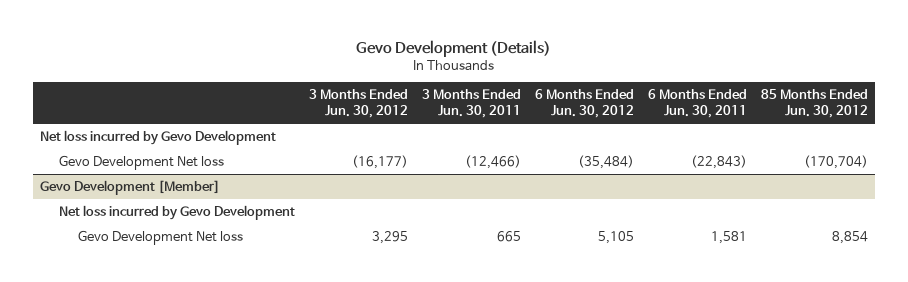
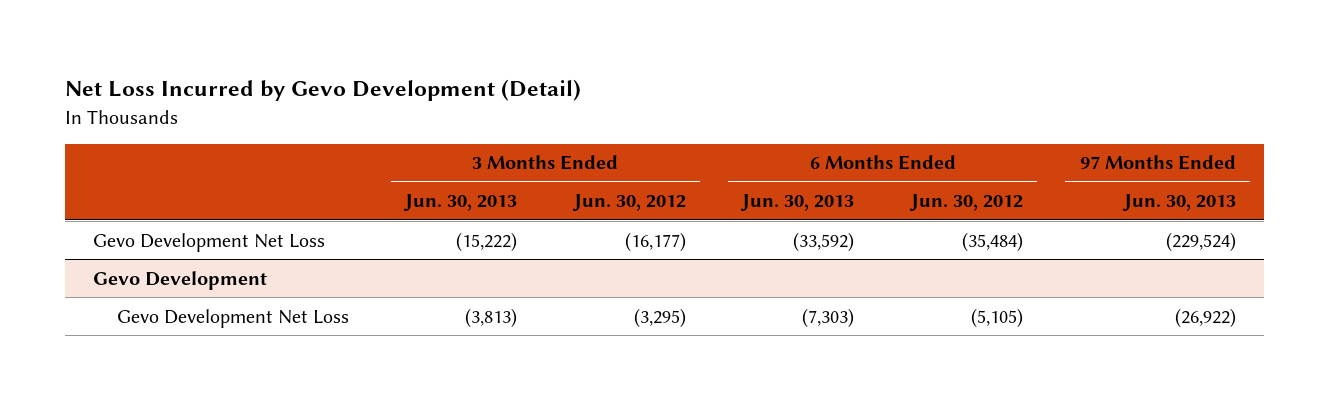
- Gevo Development (Details)
+ Net Loss Incurred by Gevo Development (Detail)
- | 3 Months Ended Jun. 30, 2012 | 3 Months Ended Jun. 30, 2011 | 6 Months Ended Jun. 30, 2012 | 6 Months Ended Jun. 30, 2011 | 85 Months Ended Jun. 30, 2012
+ | 3 Months Ended Jun. 30, 2013 | 3 Months Ended Jun. 30, 2012 | 6 Months Ended Jun. 30, 2013 | 6 Months Ended Jun. 30, 2012 | 97 Months Ended Jun. 30, 2013
- Net loss incurred by Gevo Development
- Gevo Development Net loss | (16,177) | (12,466) | (35,484) | (22,843) | (170,704)
- Gevo Development [Member]
- Net loss incurred by Gevo Development
- Gevo Development Net loss | 3,295 | 665 | 5,105 | 1,581 | 8,854
+ Gevo Development Net Loss | (15,222) | (16,177) | (33,592) | (35,484) | (229,524)
+ Gevo Development
+ Gevo Development Net Loss | (3,813) | (3,295) | (7,303) | (5,105) | (26,922)

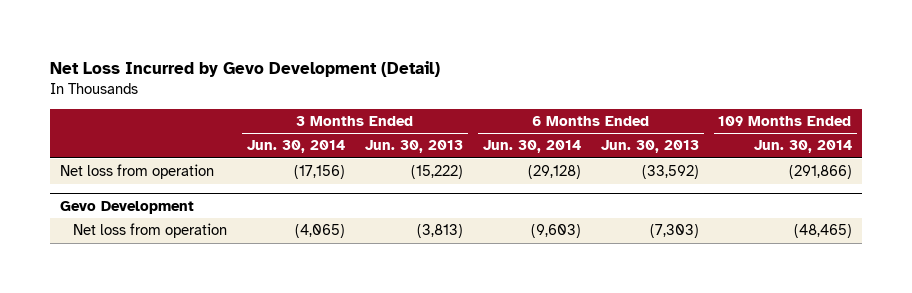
- | 3 Months Ended Jun. 30, 2013 | 3 Months Ended Jun. 30, 2012 | 6 Months Ended Jun. 30, 2013 | 6 Months Ended Jun. 30, 2012 | 97 Months Ended Jun. 30, 2013
+ | 3 Months Ended Jun. 30, 2014 | 3 Months Ended Jun. 30, 2013 | 6 Months Ended Jun. 30, 2014 | 6 Months Ended Jun. 30, 2013 | 109 Months Ended Jun. 30, 2014
- Gevo Development Net Loss | (15,222) | (16,177) | (33,592) | (35,484) | (229,524)
+ Net loss from operation | (17,156) | (15,222) | (29,128) | (33,592) | (291,866)
@ Gevo Development
- Gevo Development Net Loss | (3,813) | (3,295) | (7,303) | (5,105) | (26,922)
+ Net loss from operation | (4,065) | (3,813) | (9,603) | (7,303) | (48,465)

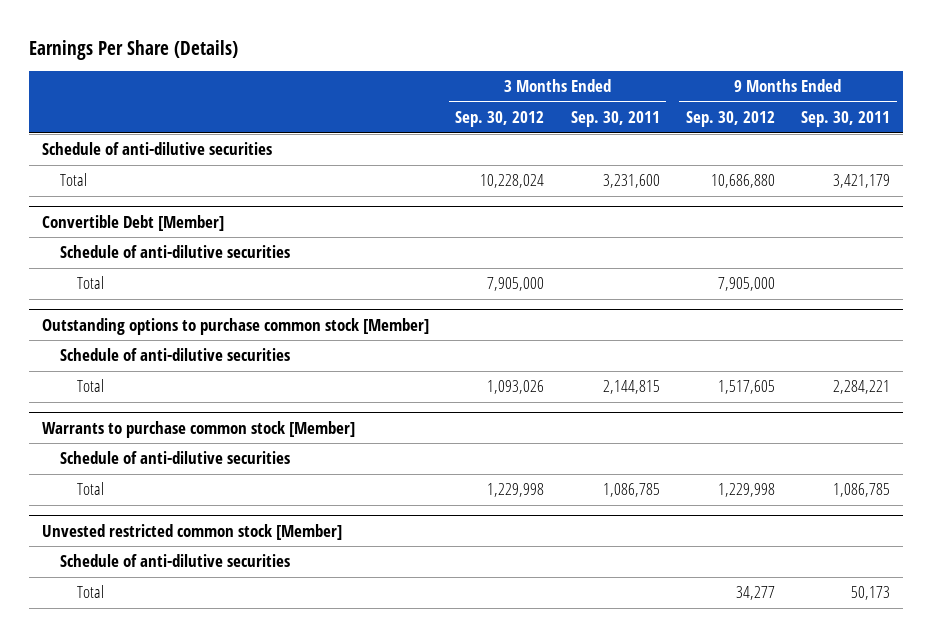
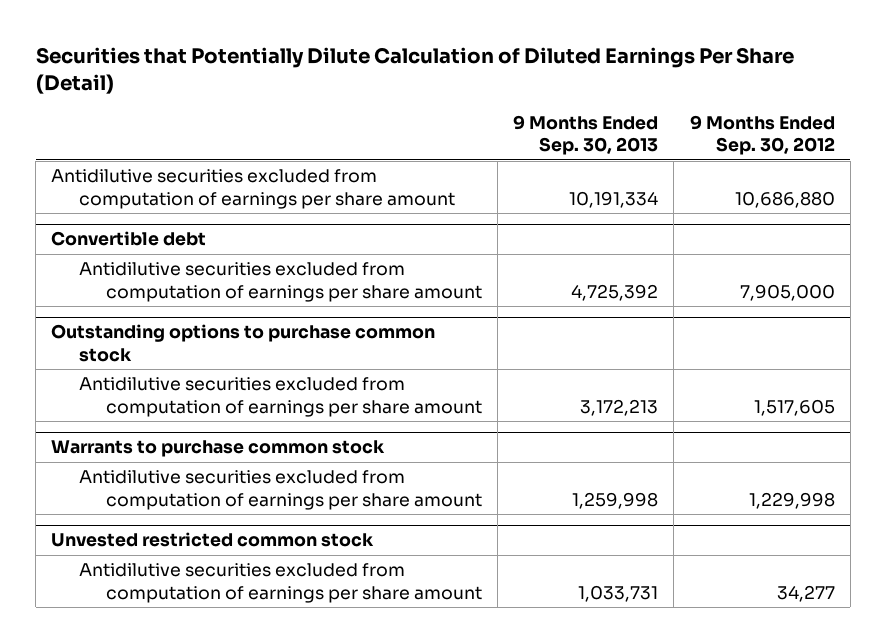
- Earnings Per Share (Details)
+ Securities that Potentially Dilute Calculation of Diluted Earnings Per Share (Detail)
- | 3 Months Ended Sep. 30, 2012 | 3 Months Ended Sep. 30, 2011 | 9 Months Ended Sep. 30, 2012 | 9 Months Ended Sep. 30, 2011
+ | 9 Months Ended Sep. 30, 2013 | 9 Months Ended Sep. 30, 2012
- Schedule of anti-dilutive securities
- Total | 10,228,024 | 3,231,600 | 10,686,880 | 3,421,179
- Convertible Debt [Member]
- Schedule of anti-dilutive securities
- Total | 7,905,000 | | 7,905,000 |
- Outstanding options to purchase common stock [Member]
- Schedule of anti-dilutive securities
- Total | 1,093,026 | 2,144,815 | 1,517,605 | 2,284,221
- Warrants to purchase common stock [Member]
- Schedule of anti-dilutive securities
- Total | 1,229,998 | 1,086,785 | 1,229,998 | 1,086,785
- Unvested restricted common stock [Member]
- Schedule of anti-dilutive securities
- Total | | | 34,277 | 50,173
+ Antidilutive securities excluded from computation of earnings per share amount | 10,191,334 | 10,686,880
+ Convertible debt
+ Antidilutive securities excluded from computation of earnings per share amount | 4,725,392 | 7,905,000
+ Outstanding options to purchase common stock
+ Antidilutive securities excluded from computation of earnings per share amount | 3,172,213 | 1,517,605
+ Warrants to purchase common stock
+ Antidilutive securities excluded from computation of earnings per share amount | 1,259,998 | 1,229,998
+ Unvested restricted common stock
+ Antidilutive securities excluded from computation of earnings per share amount | 1,033,731 | 34,277

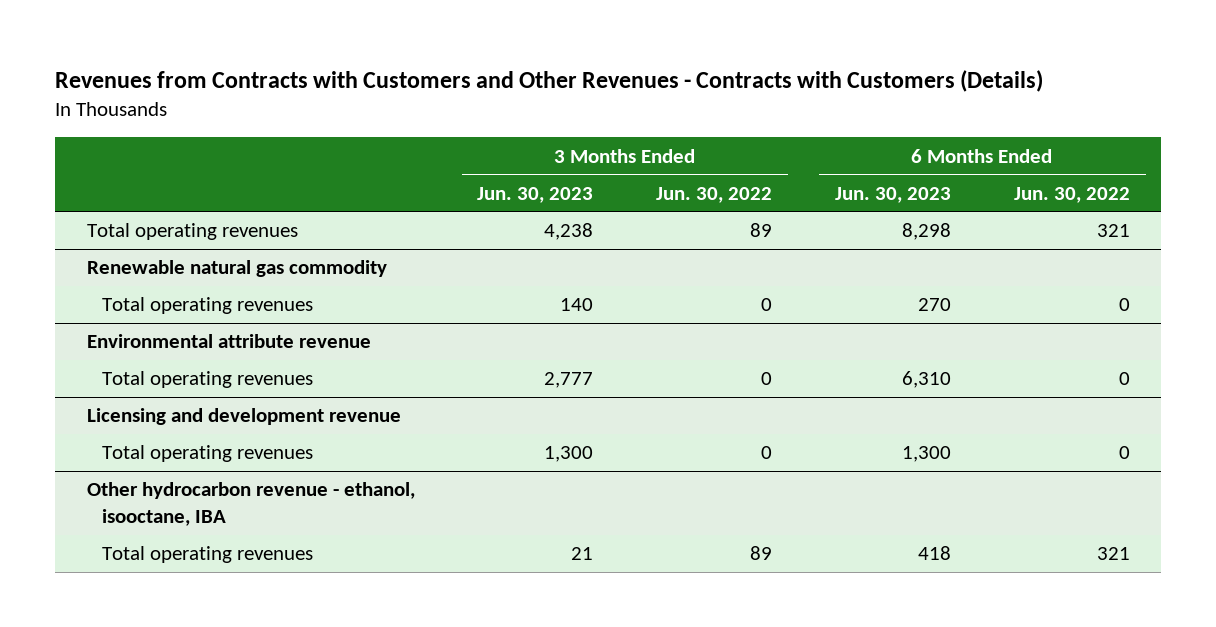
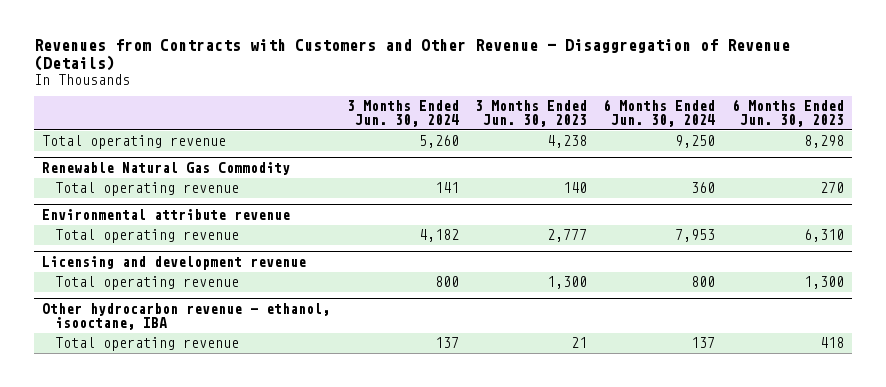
- Revenues from Contracts with Customers and Other Revenues - Contracts with Customers (Details)
+ Revenues from Contracts with Customers and Other Revenue - Disaggregation of Revenue (Details)
- | 3 Months Ended Jun. 30, 2023 | 3 Months Ended Jun. 30, 2022 | 6 Months Ended Jun. 30, 2023 | 6 Months Ended Jun. 30, 2022
+ | 3 Months Ended Jun. 30, 2024 | 3 Months Ended Jun. 30, 2023 | 6 Months Ended Jun. 30, 2024 | 6 Months Ended Jun. 30, 2023
- Total operating revenues | 4,238 | 89 | 8,298 | 321
- Renewable natural gas commodity
- Total operating revenues | 140 | 0 | 270 | 0
+ Total operating revenue | 5,260 | 4,238 | 9,250 | 8,298
+ Renewable Natural Gas Commodity
+ Total operating revenue | 141 | 140 | 360 | 270
@ Environmental attribute revenue
- Total operating revenues | 2,777 | 0 | 6,310 | 0
+ Total operating revenue | 4,182 | 2,777 | 7,953 | 6,310
@ Licensing and development revenue
- Total operating revenues | 1,300 | 0 | 1,300 | 0
+ Total operating revenue | 800 | 1,300 | 800 | 1,300
@ Other hydrocarbon revenue - ethanol, isooctane, IBA
- Total operating revenues | 21 | 89 | 418 | 321
+ Total operating revenue | 137 | 21 | 137 | 418

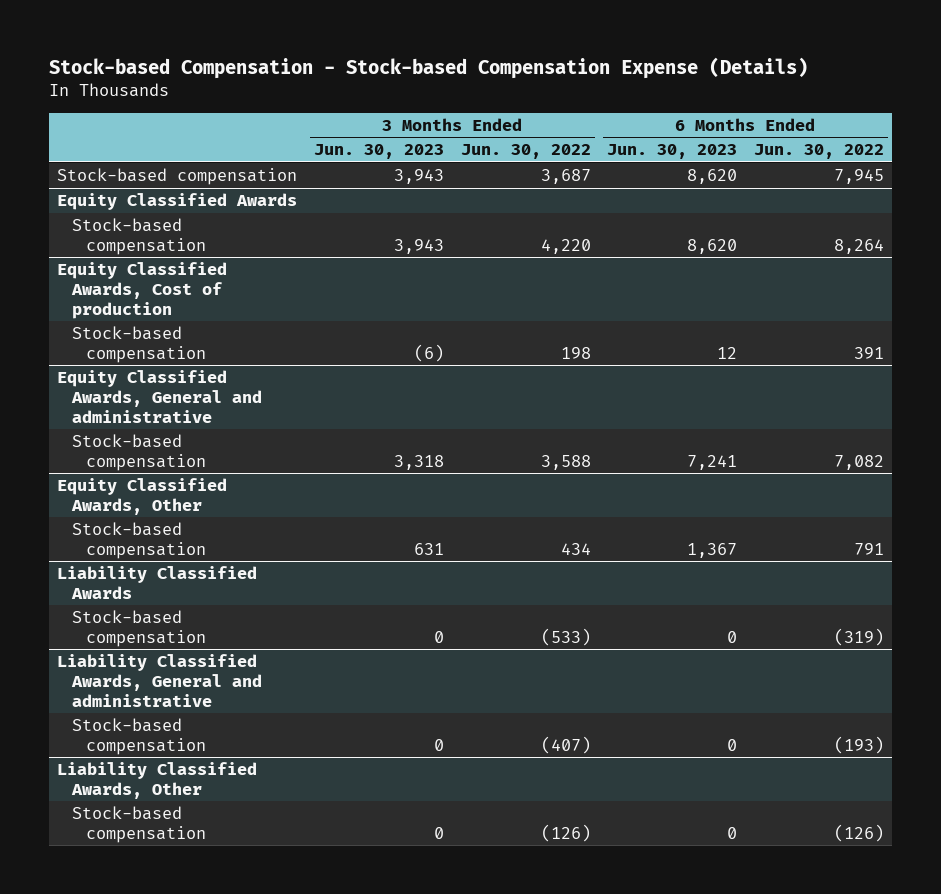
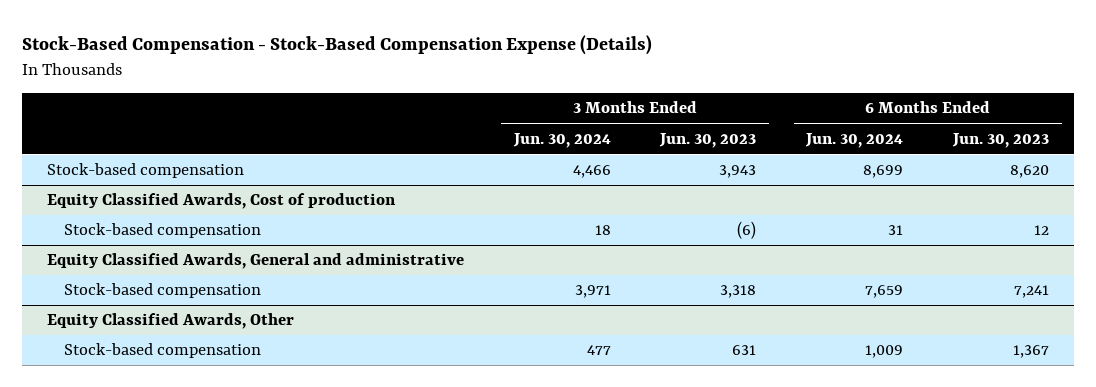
- Stock-based Compensation - Stock-based Compensation Expense (Details)
+ Stock-Based Compensation - Stock-Based Compensation Expense (Details)
- | 3 Months Ended Jun. 30, 2023 | 3 Months Ended Jun. 30, 2022 | 6 Months Ended Jun. 30, 2023 | 6 Months Ended Jun. 30, 2022
+ | 3 Months Ended Jun. 30, 2024 | 3 Months Ended Jun. 30, 2023 | 6 Months Ended Jun. 30, 2024 | 6 Months Ended Jun. 30, 2023
- Equity Classified Awards
- Stock-based compensation | 3,943 | 4,220 | 8,620 | 8,264
- Liability Classified Awards
- Stock-based compensation | 0 | (533) | 0 | (319)
- Liability Classified Awards, General and administrative
- Stock-based compensation | 0 | (407) | 0 | (193)
- Liability Classified Awards, Other
- Stock-based compensation | 0 | (126) | 0 | (126)

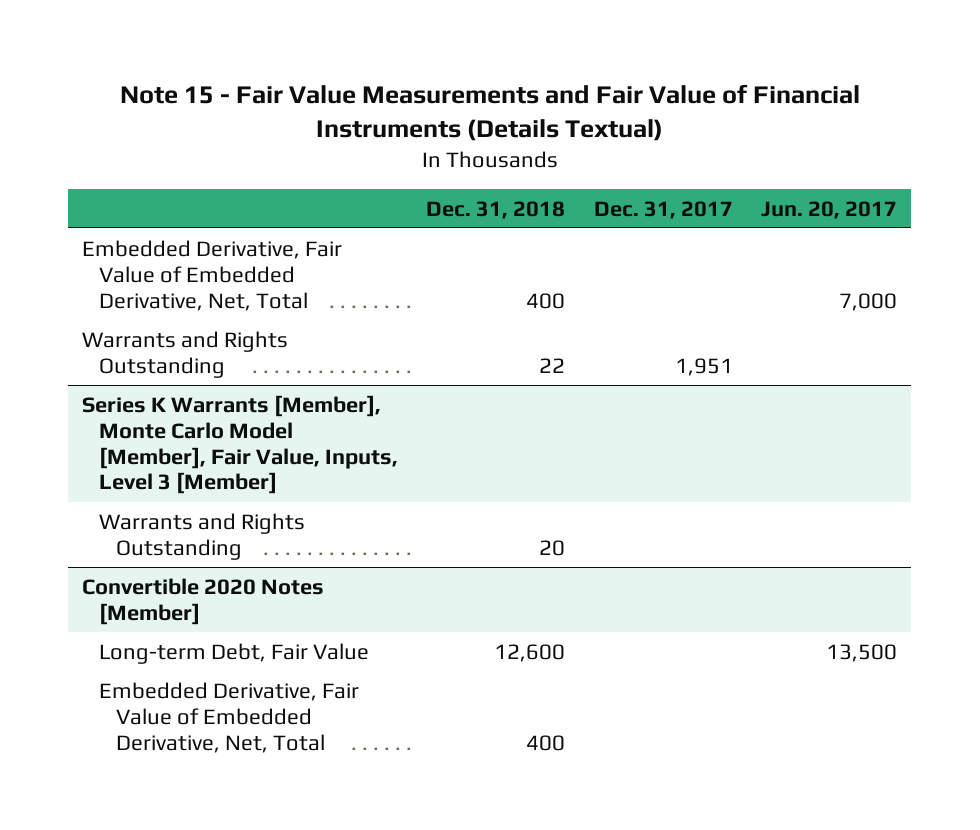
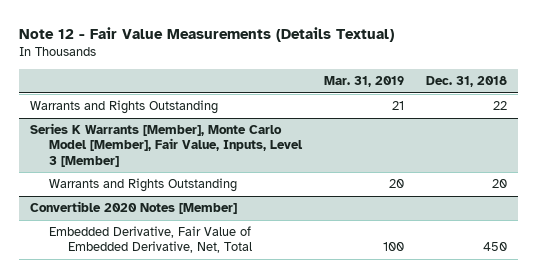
- Note 15 - Fair Value Measurements and Fair Value of Financial Instruments (Details Textual)
+ Note 12 - Fair Value Measurements (Details Textual)
- | Dec. 31, 2018 | Dec. 31, 2017 | Jun. 20, 2017
+ | Mar. 31, 2019 | Dec. 31, 2018
- Embedded Derivative, Fair Value of Embedded Derivative, Net, Total | 400 | | 7,000
@ Convertible 2020 Notes [Member]
- Long-term Debt, Fair Value | 12,600 | | 13,500
- Embedded Derivative, Fair Value of Embedded Derivative, Net, Total | 400 | |
+ Embedded Derivative, Fair Value of Embedded Derivative, Net, Total | 100 | 450

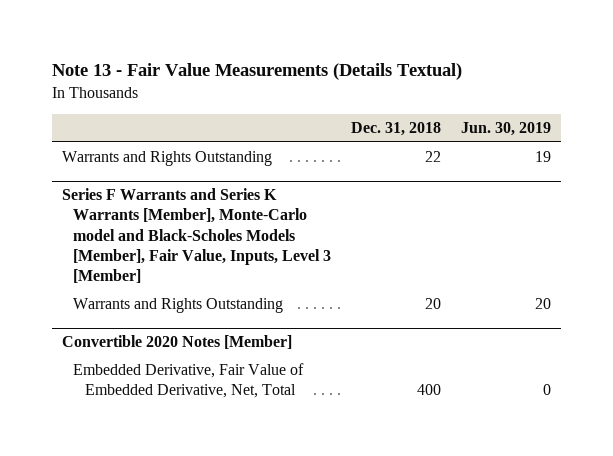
- Note 12 - Fair Value Measurements (Details Textual)
+ Note 13 - Fair Value Measurements (Details Textual)
- | Mar. 31, 2019 | Dec. 31, 2018
+ | Dec. 31, 2018 | Jun. 30, 2019
- Series K Warrants [Member], Monte Carlo Model [Member], Fair Value, Inputs, Level 3 [Member]
+ Series F Warrants and Series K Warrants [Member], Monte-Carlo model and Black-Scholes Models [Member], Fair Value, Inputs, Level 3 [Member]
@ Convertible 2020 Notes [Member]
- Embedded Derivative, Fair Value of Embedded Derivative, Net, Total | 100 | 450
+ Embedded Derivative, Fair Value of Embedded Derivative, Net, Total | 400 | 0

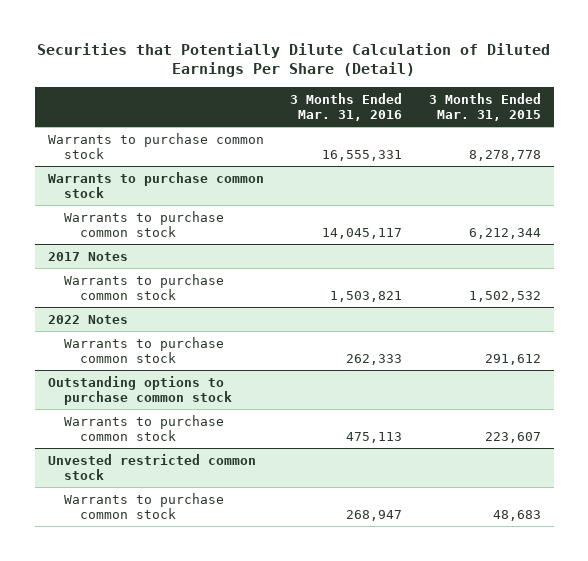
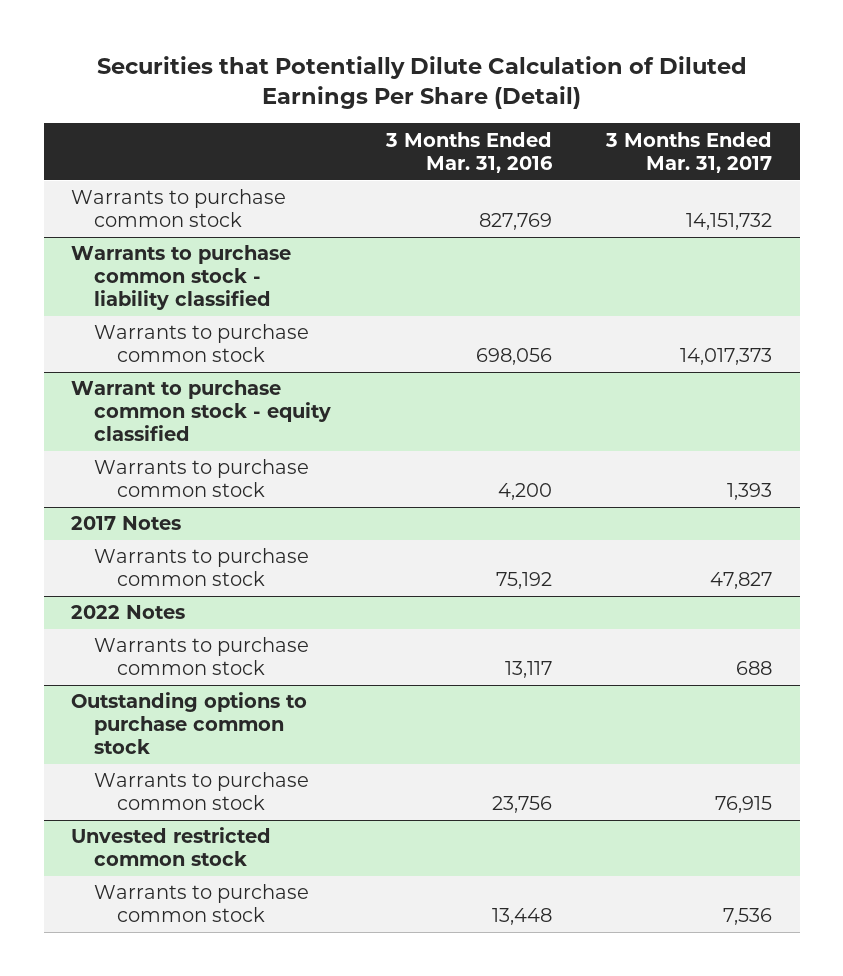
- | 3 Months Ended Mar. 31, 2016 | 3 Months Ended Mar. 31, 2015
+ | 3 Months Ended Mar. 31, 2016 | 3 Months Ended Mar. 31, 2017
- Warrants to purchase common stock | 16,555,331 | 8,278,778
- Warrants to purchase common stock
- Warrants to purchase common stock | 14,045,117 | 6,212,344
+ Warrants to purchase common stock | 827,769 | 14,151,732
+ Warrants to purchase common stock - liability classified
+ Warrants to purchase common stock | 698,056 | 14,017,373
+ Warrant to purchase common stock - equity classified
+ Warrants to purchase common stock | 4,200 | 1,393
@ 2017 Notes
- Warrants to purchase common stock | 1,503,821 | 1,502,532
+ Warrants to purchase common stock | 75,192 | 47,827
@ 2022 Notes
- Warrants to purchase common stock | 262,333 | 291,612
+ Warrants to purchase common stock | 13,117 | 688
@ Outstanding options to purchase common stock
- Warrants to purchase common stock | 475,113 | 223,607
+ Warrants to purchase common stock | 23,756 | 76,915
@ Unvested restricted common stock
- Warrants to purchase common stock | 268,947 | 48,683
+ Warrants to purchase common stock | 13,448 | 7,536

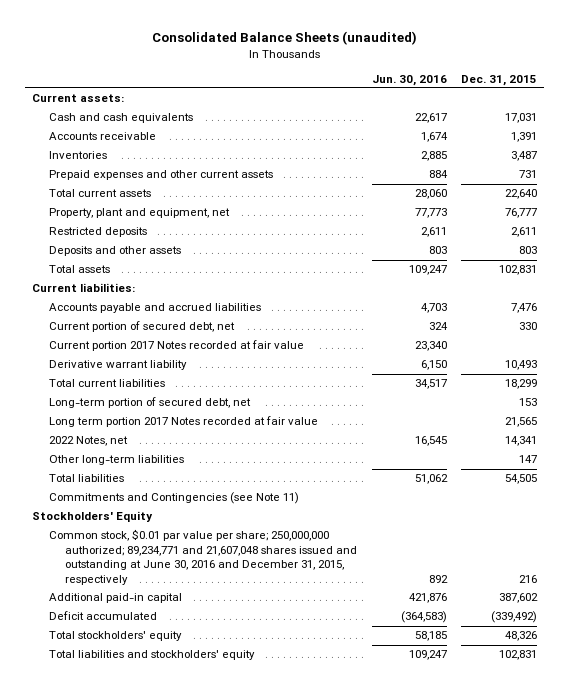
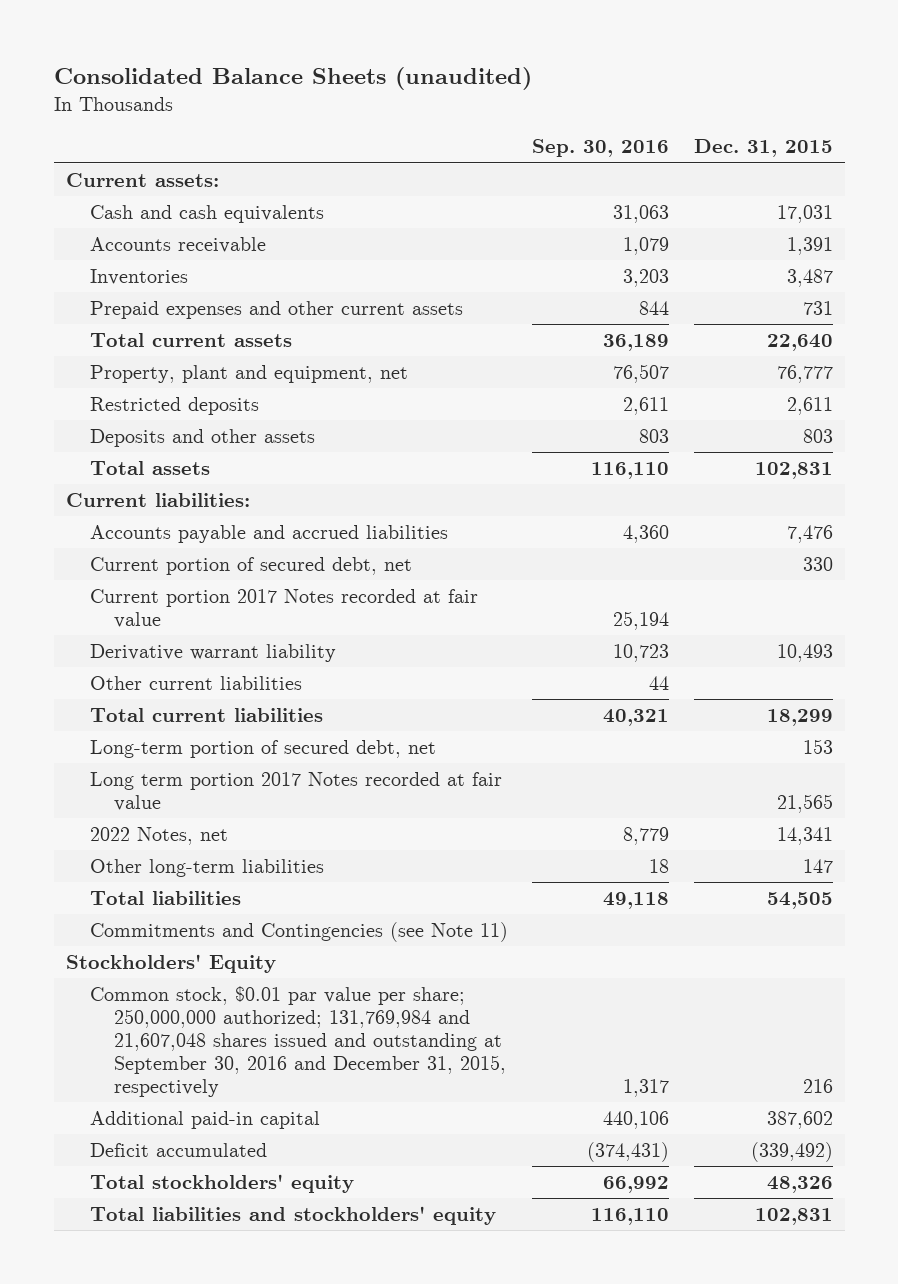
- | Jun. 30, 2016 | Dec. 31, 2015
+ | Sep. 30, 2016 | Dec. 31, 2015
+ Other current liabilities | 44 |
- Common stock, $0.01 par value per share; 250,000,000 authorized; 89,234,771 and 21,607,048 shares issued and outstanding at June 30, 2016 and December 31, 2015, respectively | 892 | 216
+ Common stock, $0.01 par value per share; 250,000,000 authorized; 131,769,984 and 21,607,048 shares issued and outstanding at September 30, 2016 and December 31, 2015, respectively | 1,317 | 216

